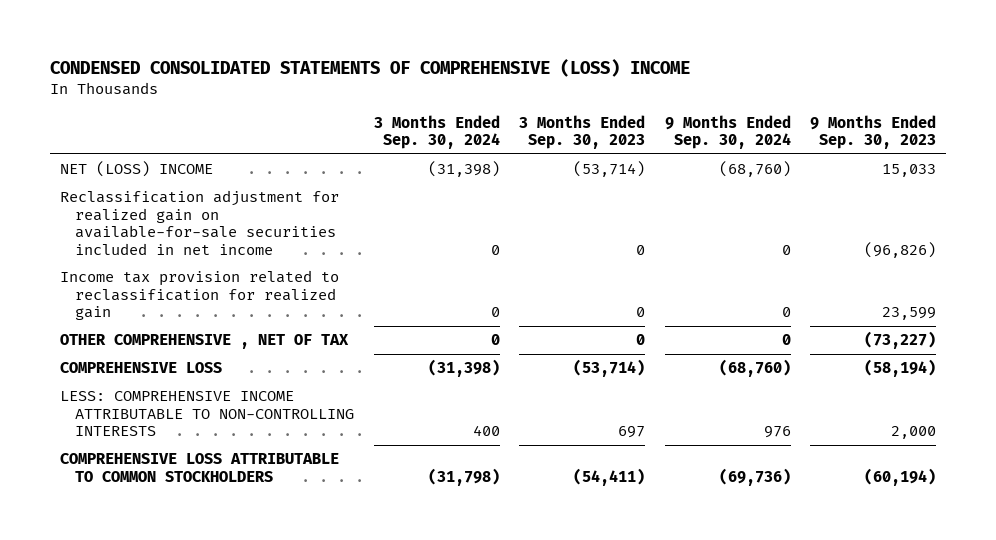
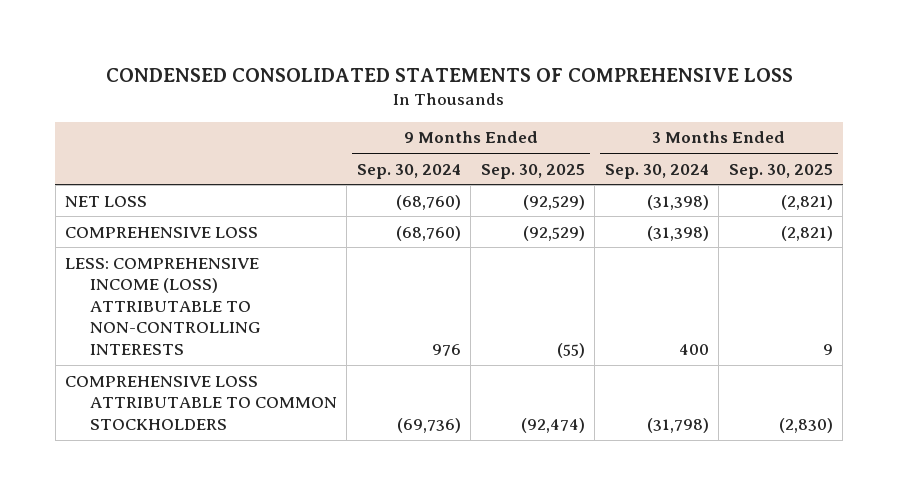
- CONDENSED CONSOLIDATED STATEMENTS OF COMPREHENSIVE (LOSS) INCOME
+ CONDENSED CONSOLIDATED STATEMENTS OF COMPREHENSIVE LOSS
- | 3 Months Ended Sep. 30, 2024 | 3 Months Ended Sep. 30, 2023 | 9 Months Ended Sep. 30, 2024 | 9 Months Ended Sep. 30, 2023
+ | 9 Months Ended Sep. 30, 2024 | 9 Months Ended Sep. 30, 2025 | 3 Months Ended Sep. 30, 2024 | 3 Months Ended Sep. 30, 2025
- NET (LOSS) INCOME | (31,398) | (53,714) | (68,760) | 15,033
- Reclassification adjustment for realized gain on available-for-sale securities included in net income | 0 | 0 | 0 | (96,826)
- Income tax provision related to reclassification for realized gain | 0 | 0 | 0 | 23,599
- OTHER COMPREHENSIVE , NET OF TAX | 0 | 0 | 0 | (73,227)
+ NET LOSS | (68,760) | (92,529) | (31,398) | (2,821)
- LESS: COMPREHENSIVE INCOME ATTRIBUTABLE TO NON-CONTROLLING INTERESTS | 400 | 697 | 976 | 2,000
+ LESS: COMPREHENSIVE INCOME (LOSS) ATTRIBUTABLE TO NON-CONTROLLING INTERESTS | 976 | (55) | 400 | 9

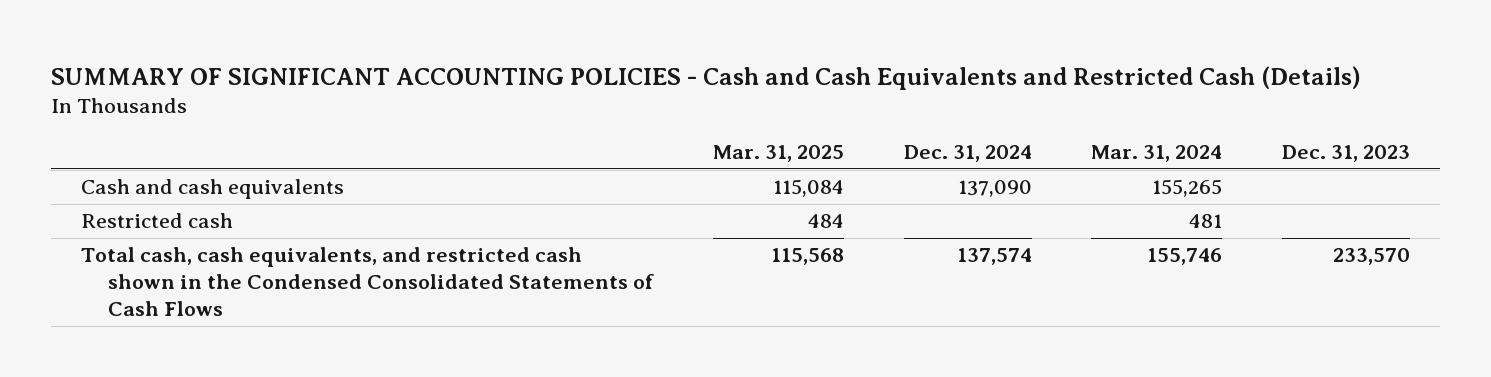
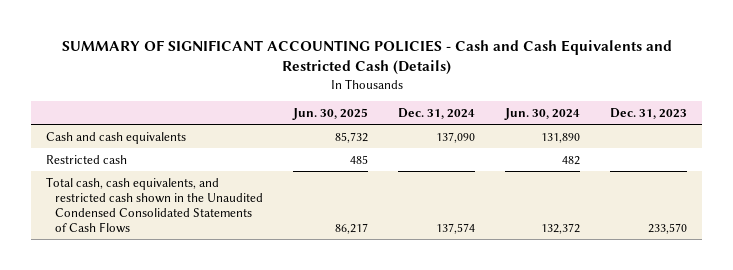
- | Mar. 31, 2025 | Dec. 31, 2024 | Mar. 31, 2024 | Dec. 31, 2023
+ | Jun. 30, 2025 | Dec. 31, 2024 | Jun. 30, 2024 | Dec. 31, 2023
- Total cash, cash equivalents, and restricted cash shown in the Condensed Consolidated Statements of Cash Flows | 115,568 | 137,574 | 155,746 | 233,570
+ Total cash, cash equivalents, and restricted cash shown in the Unaudited Condensed Consolidated Statements of Cash Flows | 86,217 | 137,574 | 132,372 | 233,570

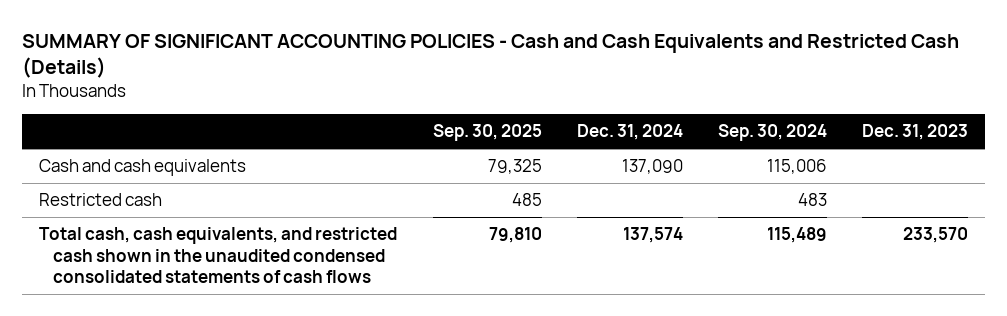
- | Jun. 30, 2025 | Dec. 31, 2024 | Jun. 30, 2024 | Dec. 31, 2023
+ | Sep. 30, 2025 | Dec. 31, 2024 | Sep. 30, 2024 | Dec. 31, 2023
- Total cash, cash equivalents, and restricted cash shown in the Unaudited Condensed Consolidated Statements of Cash Flows | 86,217 | 137,574 | 132,372 | 233,570
+ Total cash, cash equivalents, and restricted cash shown in the unaudited condensed consolidated statements of cash flows | 79,810 | 137,574 | 115,489 | 233,570

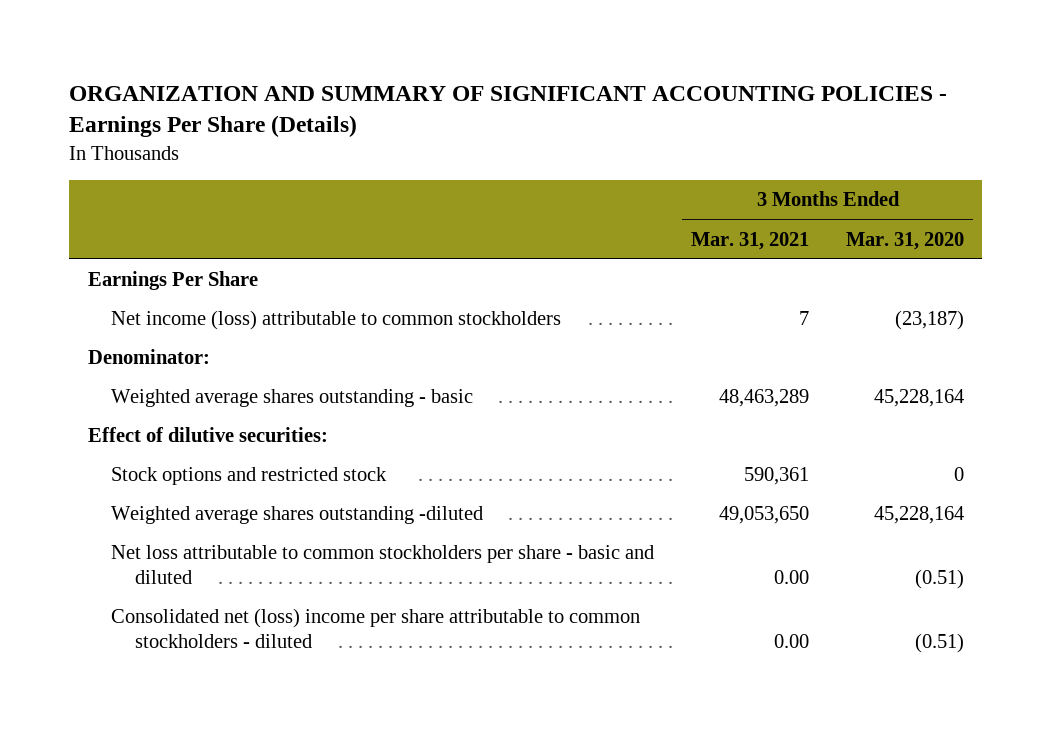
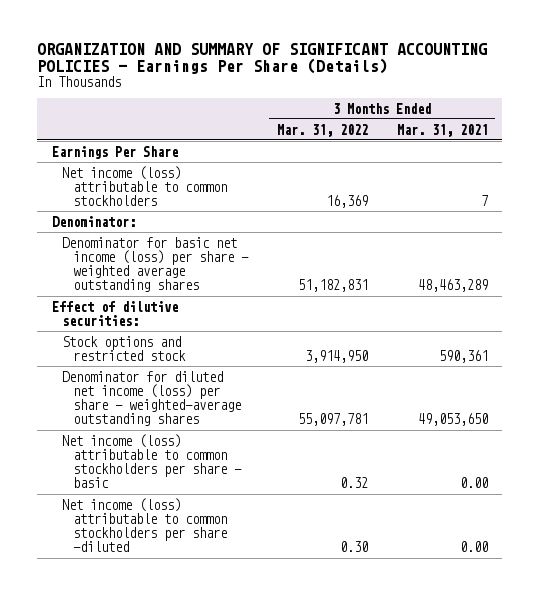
- | 3 Months Ended Mar. 31, 2021 | 3 Months Ended Mar. 31, 2020
+ | 3 Months Ended Mar. 31, 2022 | 3 Months Ended Mar. 31, 2021
- Weighted average shares outstanding - basic | 48,463,289 | 45,228,164
+ Denominator for basic net income (loss) per share - weighted average outstanding shares | 51,182,831 | 48,463,289
- Weighted average shares outstanding -diluted | 49,053,650 | 45,228,164
- Net loss attributable to common stockholders per share - basic and diluted | 0.00 | (0.51)
- Consolidated net (loss) income per share attributable to common stockholders - diluted | 0.00 | (0.51)
+ Denominator for diluted net income (loss) per share - weighted-average outstanding shares | 55,097,781 | 49,053,650
+ Net income (loss) attributable to common stockholders per share - basic | 0.32 | 0.00
+ Net income (loss) attributable to common stockholders per share -diluted | 0.30 | 0.00

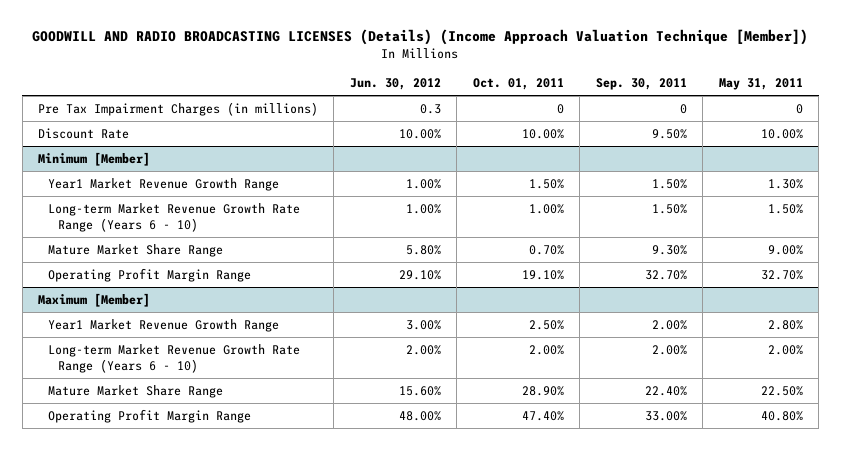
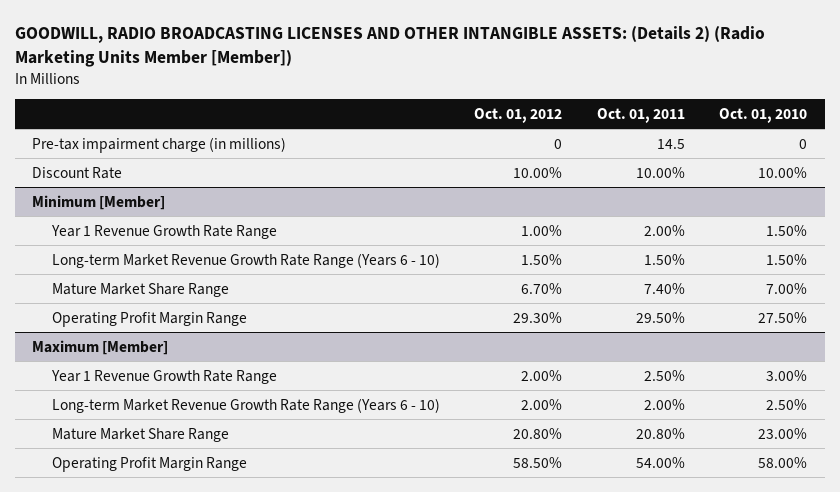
- GOODWILL AND RADIO BROADCASTING LICENSES (Details) (Income Approach Valuation Technique [Member])
+ GOODWILL, RADIO BROADCASTING LICENSES AND OTHER INTANGIBLE ASSETS: (Details 2) (Radio Marketing Units Member [Member])
- | Jun. 30, 2012 | Oct. 01, 2011 | Sep. 30, 2011 | May 31, 2011
+ | Oct. 01, 2012 | Oct. 01, 2011 | Oct. 01, 2010
- Pre Tax Impairment Charges (in millions) | 0.3 | 0 | 0 | 0
+ Pre-tax impairment charge (in millions) | 0 | 14.5 | 0
@ Minimum [Member]
- Year1 Market Revenue Growth Range | 1.00% | 1.50% | 1.50% | 1.30%
- Long-term Market Revenue Growth Rate Range (Years 6 - 10) | 1.00% | 1.00% | 1.50% | 1.50%
- Mature Market Share Range | 5.80% | 0.70% | 9.30% | 9.00%
- Operating Profit Margin Range | 29.10% | 19.10% | 32.70% | 32.70%
+ Year 1 Revenue Growth Rate Range | 1.00% | 2.00% | 1.50%
+ Long-term Market Revenue Growth Rate Range (Years 6 - 10) | 1.50% | 1.50% | 1.50%
+ Mature Market Share Range | 6.70% | 7.40% | 7.00%
+ Operating Profit Margin Range | 29.30% | 29.50% | 27.50%
@ Maximum [Member]
- Year1 Market Revenue Growth Range | 3.00% | 2.50% | 2.00% | 2.80%
+ Year 1 Revenue Growth Rate Range | 2.00% | 2.50% | 3.00%
- Mature Market Share Range | 15.60% | 28.90% | 22.40% | 22.50%
- Operating Profit Margin Range | 48.00% | 47.40% | 33.00% | 40.80%
+ Mature Market Share Range | 20.80% | 20.80% | 23.00%
+ Operating Profit Margin Range | 58.50% | 54.00% | 58.00%

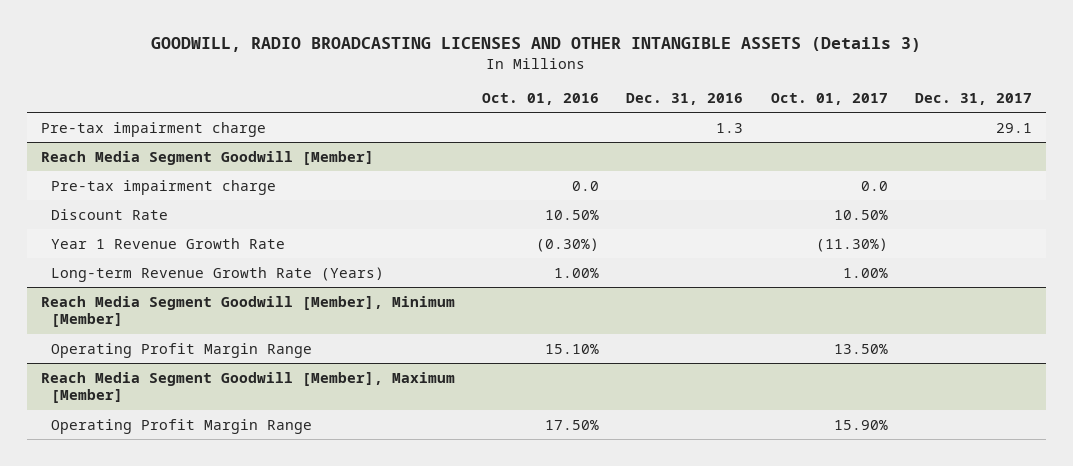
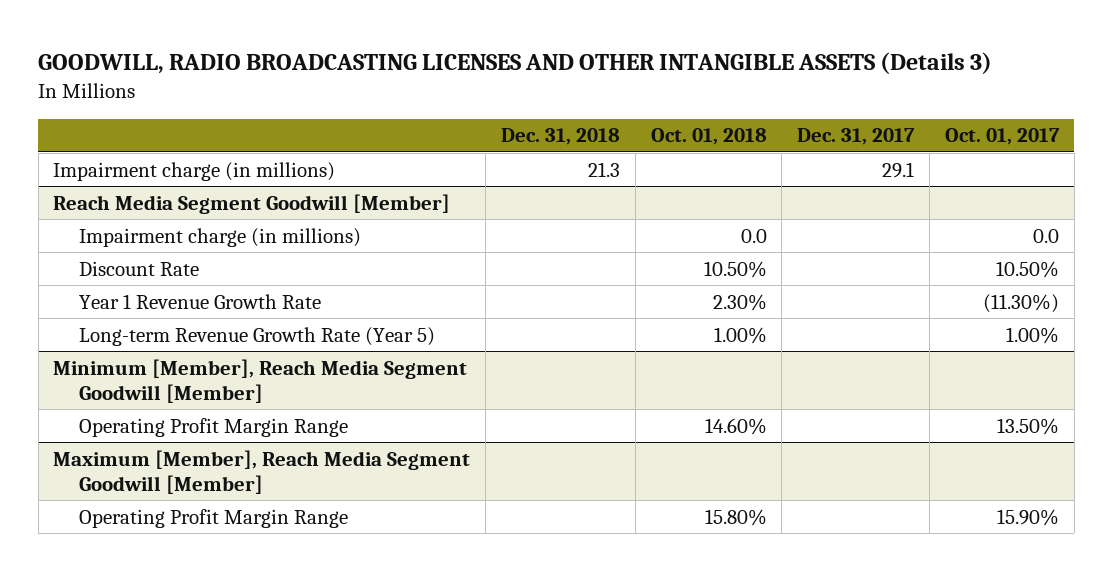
- | Oct. 01, 2016 | Dec. 31, 2016 | Oct. 01, 2017 | Dec. 31, 2017
+ | Dec. 31, 2018 | Oct. 01, 2018 | Dec. 31, 2017 | Oct. 01, 2017
- Pre-tax impairment charge | | 1.3 | | 29.1
+ Impairment charge (in millions) | 21.3 | | 29.1 |
@ Reach Media Segment Goodwill [Member]
- Pre-tax impairment charge | 0.0 | | 0.0 |
+ Impairment charge (in millions) | | 0.0 | | 0.0
- Long-term Revenue Growth Rate (Years) | 1.00% | | 1.00% |
- Reach Media Segment Goodwill [Member], Minimum [Member]
@ Reach Media Segment Goodwill [Member]
+ Long-term Revenue Growth Rate (Year 5) | | 1.00% | | 1.00%
+ Minimum [Member], Reach Media Segment Goodwill [Member]
- Reach Media Segment Goodwill [Member], Maximum [Member]
+ Maximum [Member], Reach Media Segment Goodwill [Member]

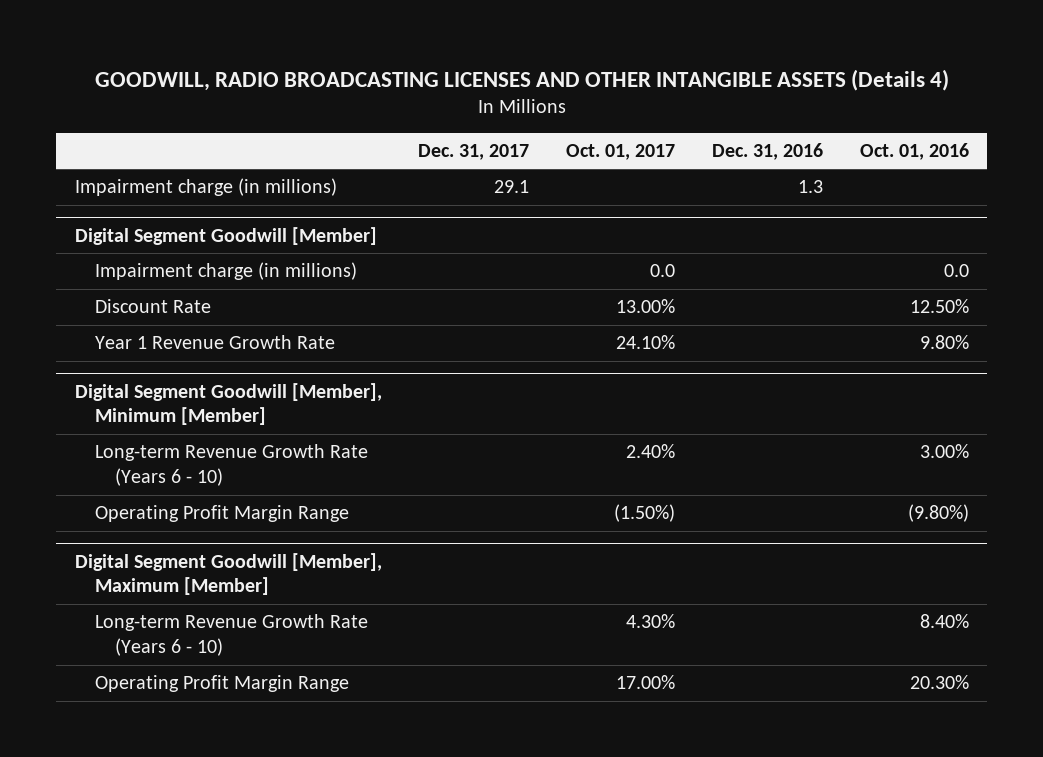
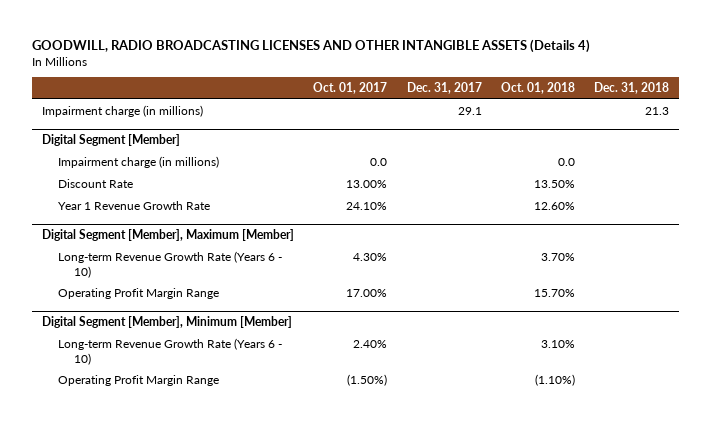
- | Dec. 31, 2017 | Oct. 01, 2017 | Dec. 31, 2016 | Oct. 01, 2016
+ | Oct. 01, 2017 | Dec. 31, 2017 | Oct. 01, 2018 | Dec. 31, 2018
- Digital Segment Goodwill [Member]
+ Digital Segment [Member]
- Digital Segment Goodwill [Member], Minimum [Member]
- Long-term Revenue Growth Rate (Years 6 - 10) | | 2.40% | | 3.00%
- Operating Profit Margin Range | | (1.50%) | | (9.80%)
- Digital Segment Goodwill [Member], Maximum [Member]
+ Digital Segment [Member], Maximum [Member]
+ Digital Segment [Member], Minimum [Member]
+ Long-term Revenue Growth Rate (Years 6 - 10) | 2.40% | | 3.10% |
+ Operating Profit Margin Range | (1.50%) | | (1.10%) |

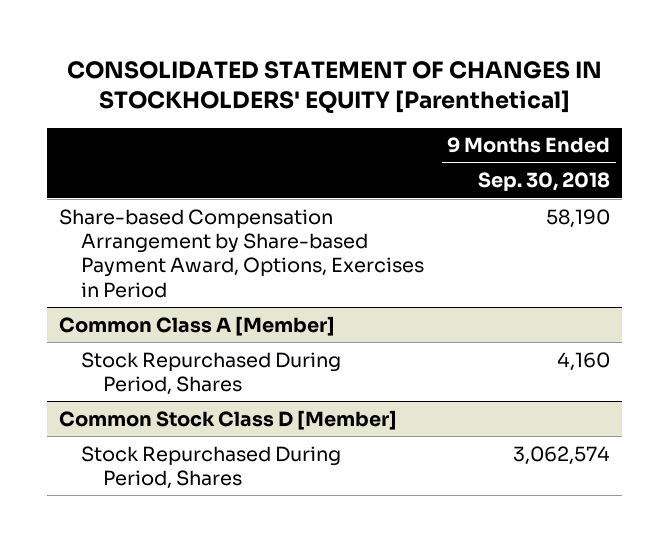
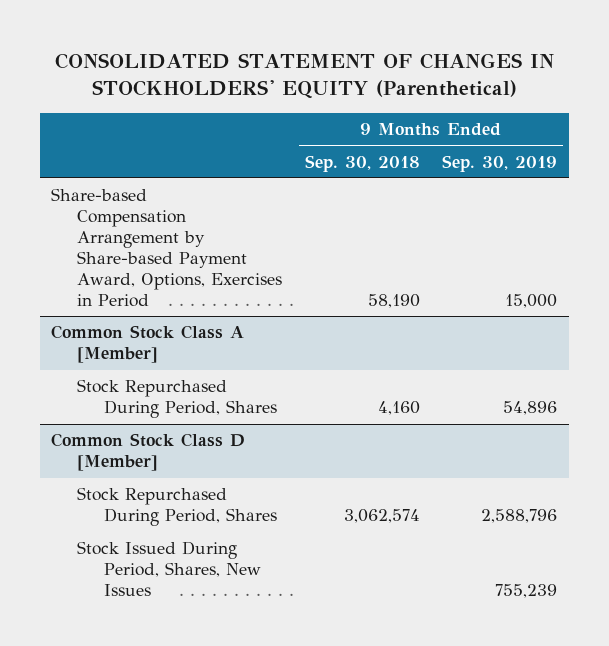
- CONSOLIDATED STATEMENT OF CHANGES IN STOCKHOLDERS' EQUITY [Parenthetical]
+ CONSOLIDATED STATEMENT OF CHANGES IN STOCKHOLDERS' EQUITY (Parenthetical)
- | 9 Months Ended Sep. 30, 2018
+ | 9 Months Ended Sep. 30, 2018 | 9 Months Ended Sep. 30, 2019
- Common Class A [Member]
+ Common Stock Class A [Member]
@ Common Stock Class D [Member]
+ Stock Issued During Period, Shares, New Issues | | 755,239

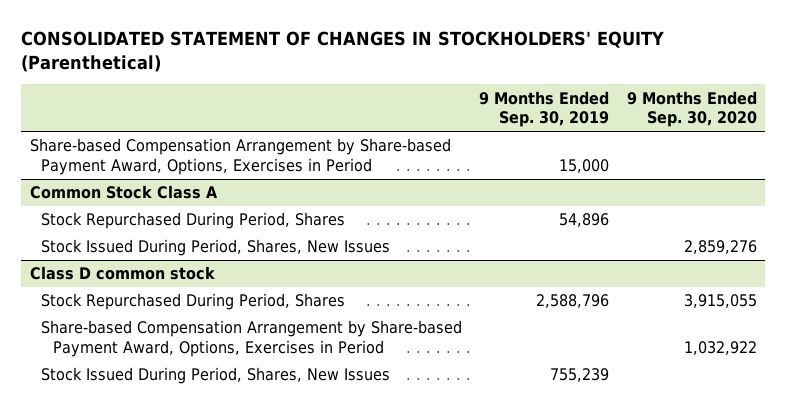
- | 9 Months Ended Sep. 30, 2018 | 9 Months Ended Sep. 30, 2019
+ | 9 Months Ended Sep. 30, 2019 | 9 Months Ended Sep. 30, 2020
- Common Stock Class A [Member]
+ Common Stock Class A
- Common Stock Class D [Member]
+ Stock Issued During Period, Shares, New Issues | | 2,859,276
+ Class D common stock
+ Share-based Compensation Arrangement by Share-based Payment Award, Options, Exercises in Period | | 1,032,922

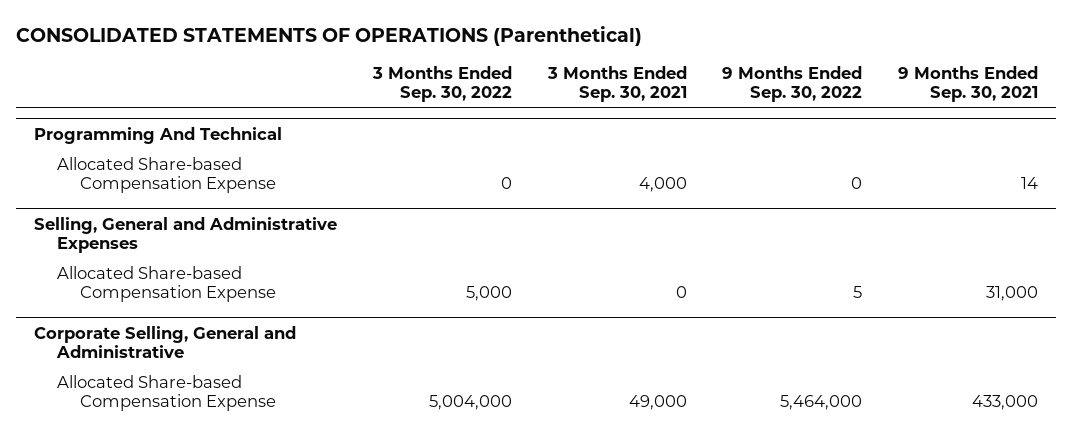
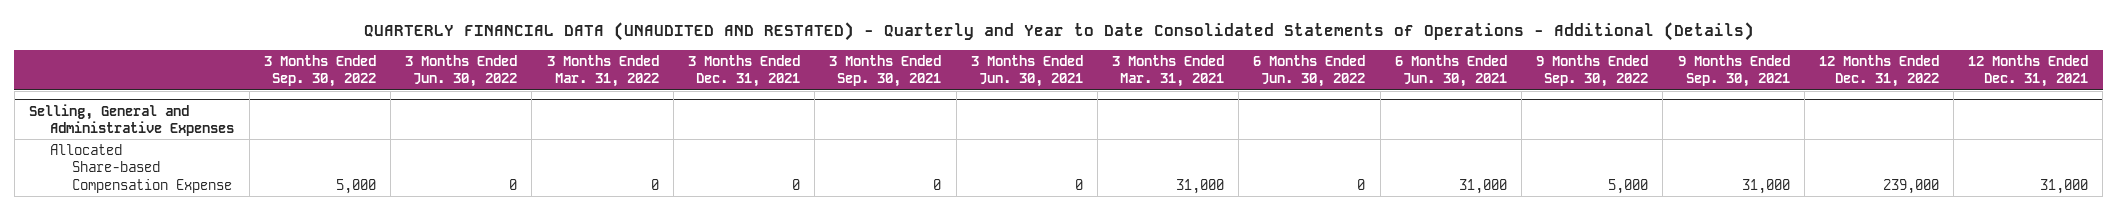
- CONSOLIDATED STATEMENTS OF OPERATIONS (Parenthetical)
+ QUARTERLY FINANCIAL DATA (UNAUDITED AND RESTATED) - Quarterly and Year to Date Consolidated Statements of Operations - Additional (Details)
- | 3 Months Ended Sep. 30, 2022 | 3 Months Ended Sep. 30, 2021 | 9 Months Ended Sep. 30, 2022 | 9 Months Ended Sep. 30, 2021
+ | 3 Months Ended Sep. 30, 2022 | 3 Months Ended Jun. 30, 2022 | 3 Months Ended Mar. 31, 2022 | 3 Months Ended Dec. 31, 2021 | 3 Months Ended Sep. 30, 2021 | 3 Months Ended Jun. 30, 2021 | 3 Months Ended Mar. 31, 2021 | 6 Months Ended Jun. 30, 2022 | 6 Months Ended Jun. 30, 2021 | 9 Months Ended Sep. 30, 2022 | 9 Months Ended Sep. 30, 2021 | 12 Months Ended Dec. 31, 2022 | 12 Months Ended Dec. 31, 2021
- Programming And Technical
- Allocated Share-based Compensation Expense | 0 | 4,000 | 0 | 14
@ Selling, General and Administrative Expenses
- Allocated Share-based Compensation Expense | 5,000 | 0 | 5 | 31,000
- Corporate Selling, General and Administrative
- Allocated Share-based Compensation Expense | 5,004,000 | 49,000 | 5,464,000 | 433,000
@ Selling, General and Administrative Expenses
+ Allocated Share-based Compensation Expense | 5,000 | 0 | 0 | 0 | 0 | 0 | 31,000 | 0 | 31,000 | 5,000 | 31,000 | 239,000 | 31,000

